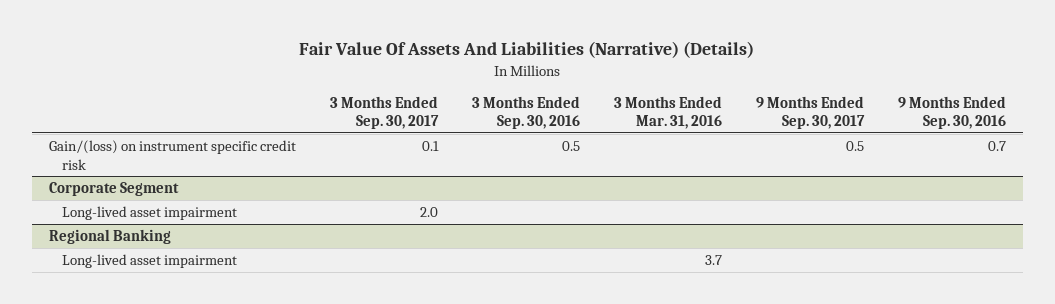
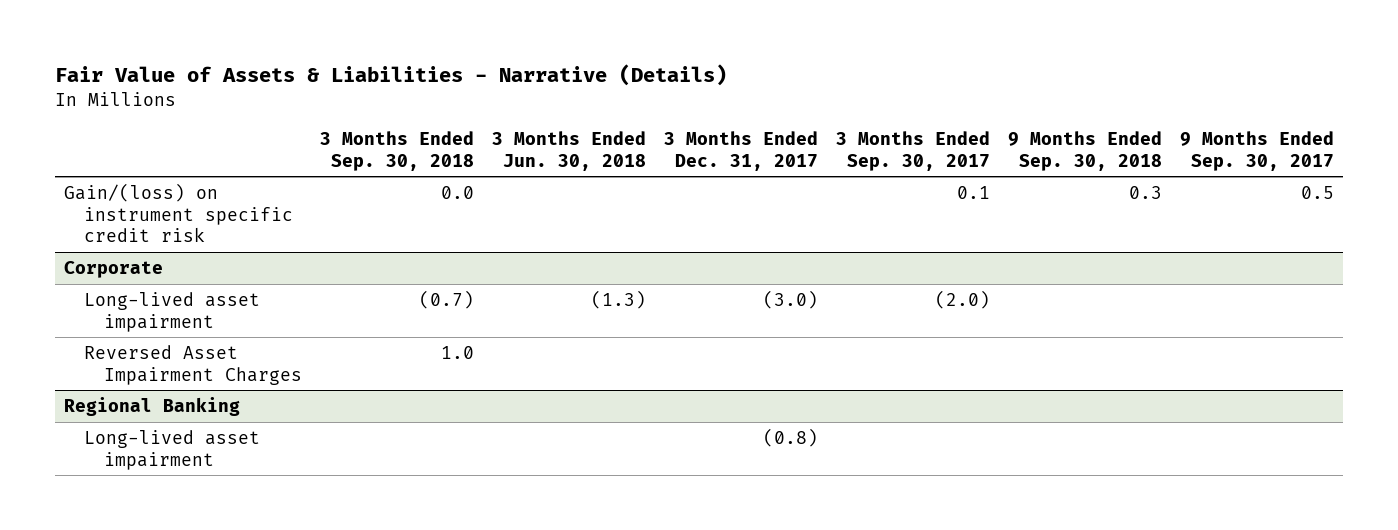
- Fair Value Of Assets And Liabilities (Narrative) (Details)
+ Fair Value of Assets & Liabilities - Narrative (Details)
- | 3 Months Ended Sep. 30, 2017 | 3 Months Ended Sep. 30, 2016 | 3 Months Ended Mar. 31, 2016 | 9 Months Ended Sep. 30, 2017 | 9 Months Ended Sep. 30, 2016
+ | 3 Months Ended Sep. 30, 2018 | 3 Months Ended Jun. 30, 2018 | 3 Months Ended Dec. 31, 2017 | 3 Months Ended Sep. 30, 2017 | 9 Months Ended Sep. 30, 2018 | 9 Months Ended Sep. 30, 2017
- Corporate Segment
- Long-lived asset impairment | 2.0 | | | |
+ Corporate
+ Long-lived asset impairment | (0.7) | (1.3) | (3.0) | (2.0) | |
+ Reversed Asset Impairment Charges | 1.0 | | | | |

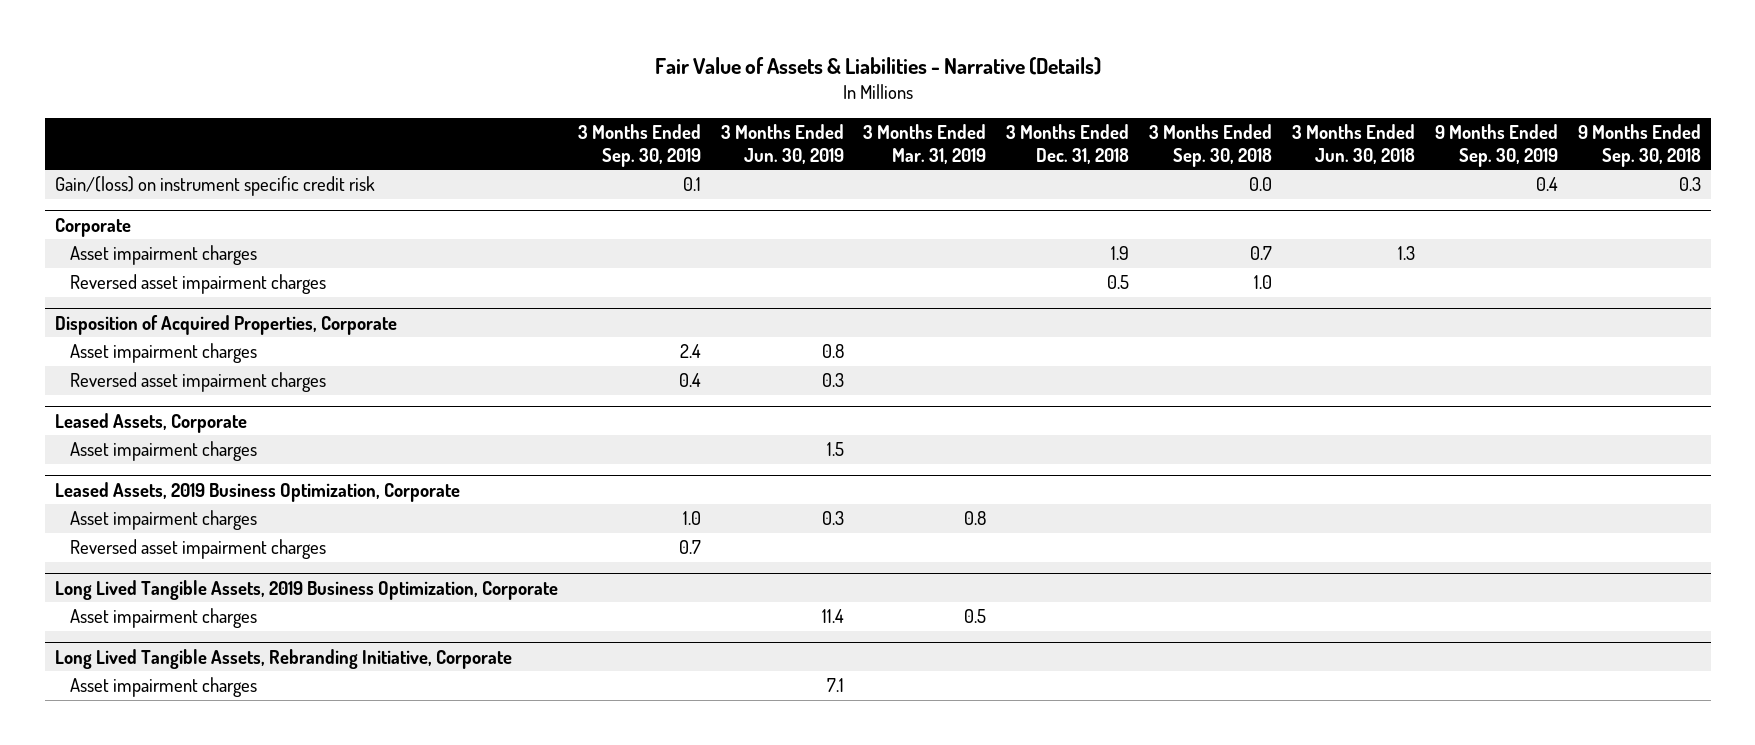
- | 3 Months Ended Sep. 30, 2018 | 3 Months Ended Jun. 30, 2018 | 3 Months Ended Dec. 31, 2017 | 3 Months Ended Sep. 30, 2017 | 9 Months Ended Sep. 30, 2018 | 9 Months Ended Sep. 30, 2017
+ | 3 Months Ended Sep. 30, 2019 | 3 Months Ended Jun. 30, 2019 | 3 Months Ended Mar. 31, 2019 | 3 Months Ended Dec. 31, 2018 | 3 Months Ended Sep. 30, 2018 | 3 Months Ended Jun. 30, 2018 | 9 Months Ended Sep. 30, 2019 | 9 Months Ended Sep. 30, 2018
@ Corporate
- Long-lived asset impairment | (0.7) | (1.3) | (3.0) | (2.0) | |
- Reversed Asset Impairment Charges | 1.0 | | | | |
- Regional Banking
- Long-lived asset impairment | | | (0.8) | | |
@ Corporate
+ Asset impairment charges | | | | 1.9 | 0.7 | 1.3 | |
+ Reversed asset impairment charges | | | | 0.5 | 1.0 | | |
+ Disposition of Acquired Properties, Corporate
+ Asset impairment charges | 2.4 | 0.8 | | | | | |
+ Reversed asset impairment charges | 0.4 | 0.3 | | | | | |
+ Leased Assets, Corporate
+ Asset impairment charges | | 1.5 | | | | | |
+ Leased Assets, 2019 Business Optimization, Corporate
+ Asset impairment charges | 1.0 | 0.3 | 0.8 | | | | |
+ Reversed asset impairment charges | 0.7 | | | | | | |
+ Long Lived Tangible Assets, 2019 Business Optimization, Corporate
+ Asset impairment charges | | 11.4 | 0.5 | | | | |
+ Long Lived Tangible Assets, Rebranding Initiative, Corporate
+ Asset impairment charges | | 7.1 | | | | | |

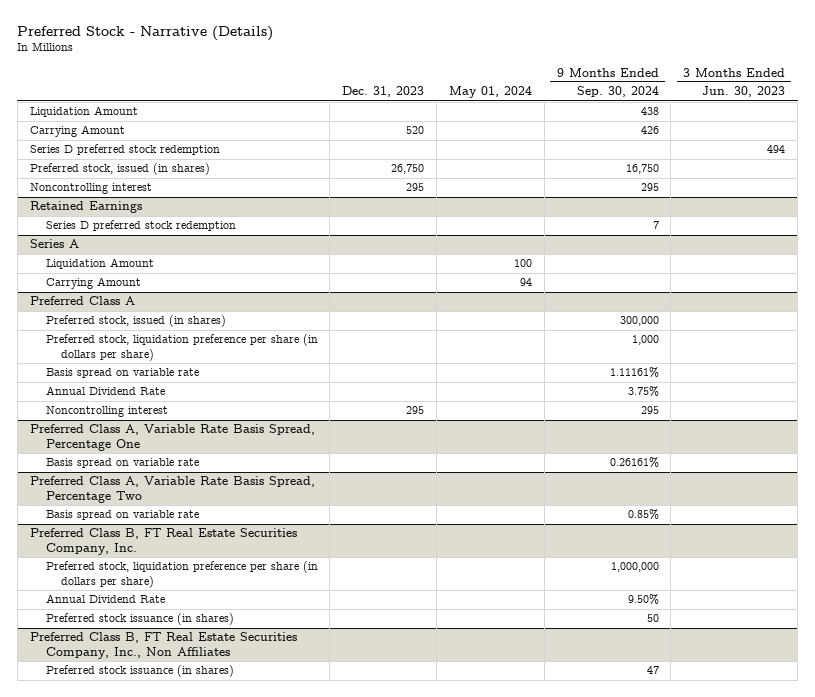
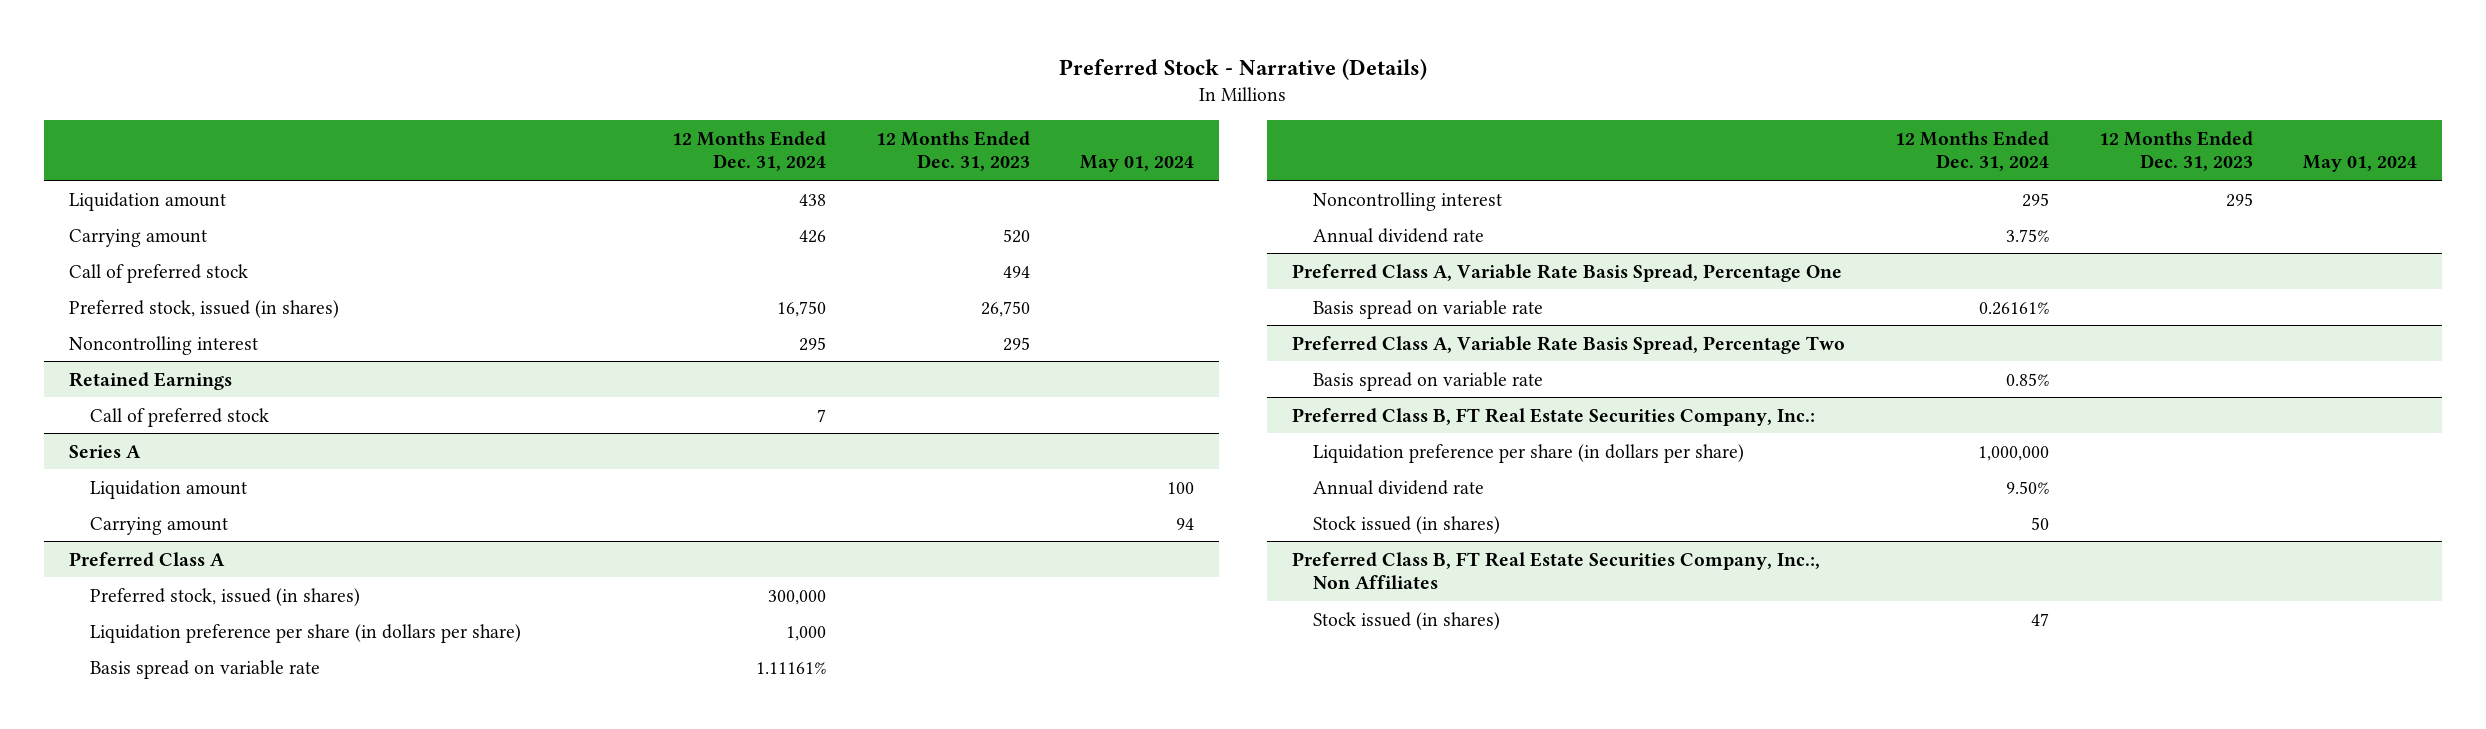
- | Dec. 31, 2023 | May 01, 2024 | 9 Months Ended Sep. 30, 2024 | 3 Months Ended Jun. 30, 2023
+ | 12 Months Ended Dec. 31, 2024 | 12 Months Ended Dec. 31, 2023 | May 01, 2024
- Liquidation Amount | | | 438 |
- Carrying Amount | 520 | | 426 |
- Series D preferred stock redemption | | | | 494
+ Liquidation amount | 438 | |
+ Carrying amount | 426 | 520 |
+ Call of preferred stock | | 494 |
@ Retained Earnings
- Series D preferred stock redemption | | | 7 |
+ Call of preferred stock | 7 | |
@ Series A
- Liquidation Amount | | 100 | |
- Carrying Amount | | 94 | |
+ Liquidation amount | | | 100
+ Carrying amount | | | 94
@ Preferred Class A
- Preferred stock, liquidation preference per share (in dollars per share) | | | 1,000 |
+ Liquidation preference per share (in dollars per share) | 1,000 | |
- Annual Dividend Rate | | | 3.75% |
+ Annual dividend rate | 3.75% | |
- Preferred Class B, FT Real Estate Securities Company, Inc.
- Preferred stock, liquidation preference per share (in dollars per share) | | | 1,000,000 |
- Annual Dividend Rate | | | 9.50% |
- Preferred stock issuance (in shares) | | | 50 |
- Preferred Class B, FT Real Estate Securities Company, Inc., Non Affiliates
- Preferred stock issuance (in shares) | | | 47 |
+ Preferred Class B, FT Real Estate Securities Company, Inc.:
+ Liquidation preference per share (in dollars per share) | 1,000,000 | |
+ Annual dividend rate | 9.50% | |
+ Stock issued (in shares) | 50 | |
+ Preferred Class B, FT Real Estate Securities Company, Inc.:, Non Affiliates
+ Stock issued (in shares) | 47 | |

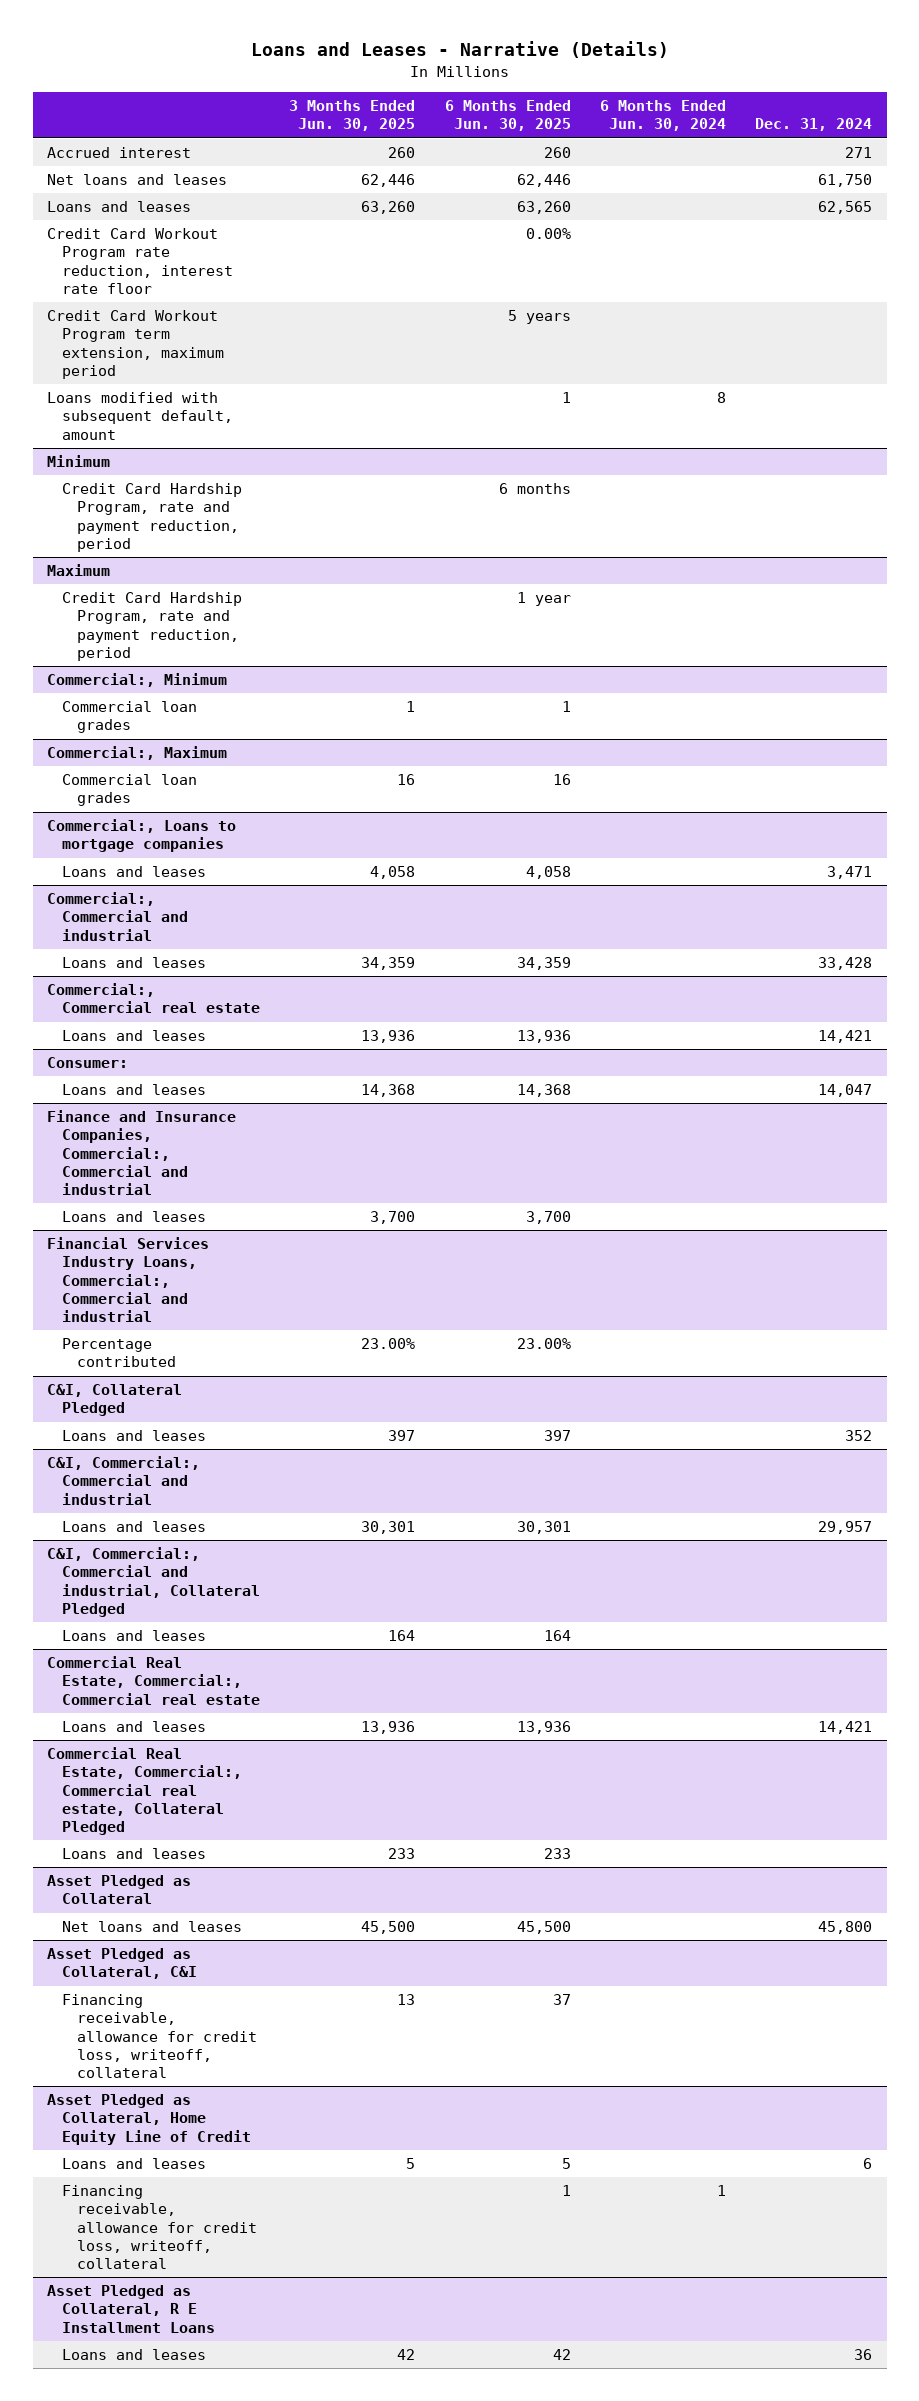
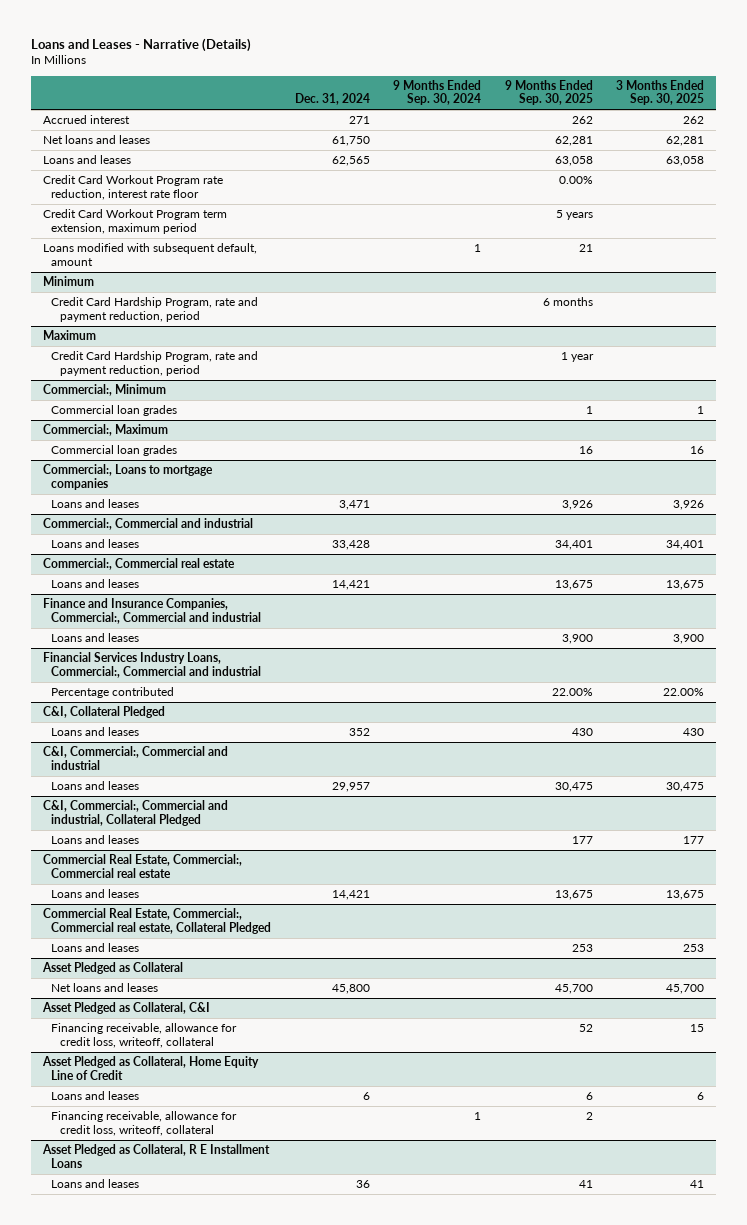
- | 3 Months Ended Jun. 30, 2025 | 6 Months Ended Jun. 30, 2025 | 6 Months Ended Jun. 30, 2024 | Dec. 31, 2024
+ | Dec. 31, 2024 | 9 Months Ended Sep. 30, 2024 | 9 Months Ended Sep. 30, 2025 | 3 Months Ended Sep. 30, 2025
- Consumer:
- Loans and leases | 14,368 | 14,368 | | 14,047

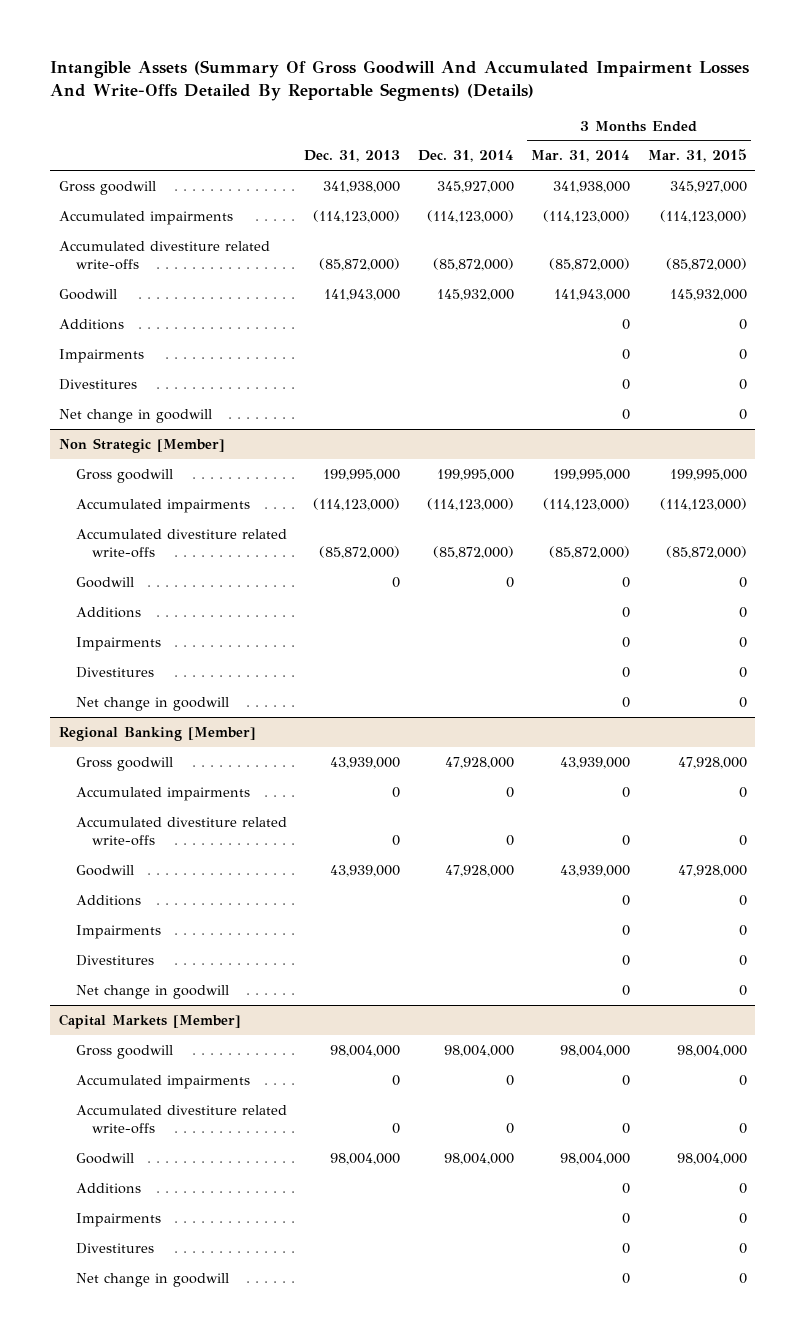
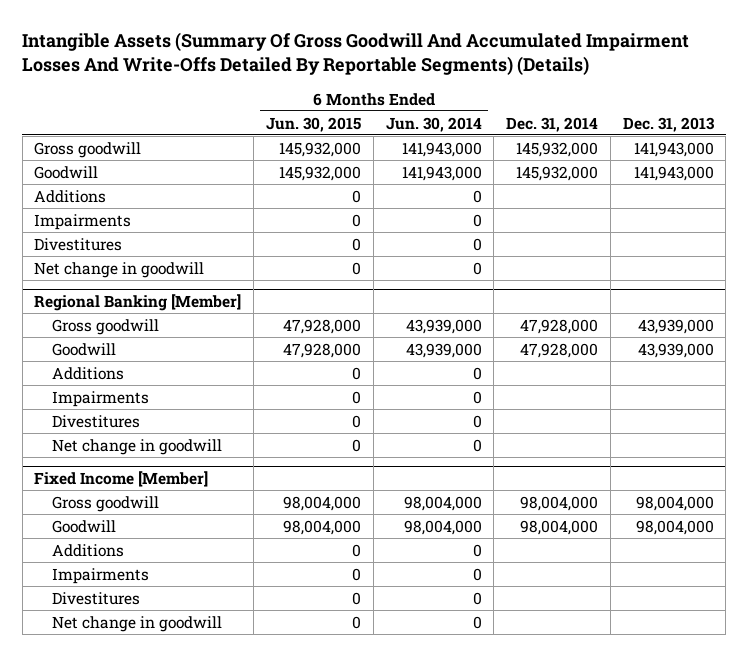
- | Dec. 31, 2013 | Dec. 31, 2014 | 3 Months Ended Mar. 31, 2014 | 3 Months Ended Mar. 31, 2015
+ | 6 Months Ended Jun. 30, 2015 | 6 Months Ended Jun. 30, 2014 | Dec. 31, 2014 | Dec. 31, 2013
- Gross goodwill | 341,938,000 | 345,927,000 | 341,938,000 | 345,927,000
- Accumulated impairments | (114,123,000) | (114,123,000) | (114,123,000) | (114,123,000)
- Accumulated divestiture related write-offs | (85,872,000) | (85,872,000) | (85,872,000) | (85,872,000)
+ Gross goodwill | 145,932,000 | 141,943,000 | 145,932,000 | 141,943,000
- Non Strategic [Member]
- Gross goodwill | 199,995,000 | 199,995,000 | 199,995,000 | 199,995,000
- Accumulated impairments | (114,123,000) | (114,123,000) | (114,123,000) | (114,123,000)
- Accumulated divestiture related write-offs | (85,872,000) | (85,872,000) | (85,872,000) | (85,872,000)
- Goodwill | 0 | 0 | 0 | 0
- Additions | | | 0 | 0
- Impairments | | | 0 | 0
- Divestitures | | | 0 | 0
- Net change in goodwill | | | 0 | 0
@ Regional Banking [Member]
- Accumulated impairments | 0 | 0 | 0 | 0
- Accumulated divestiture related write-offs | 0 | 0 | 0 | 0
- Capital Markets [Member]
+ Fixed Income [Member]
- Accumulated impairments | 0 | 0 | 0 | 0
- Accumulated divestiture related write-offs | 0 | 0 | 0 | 0

